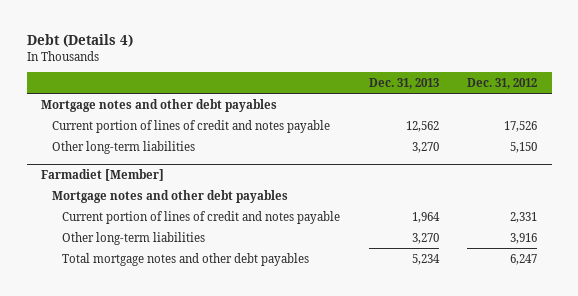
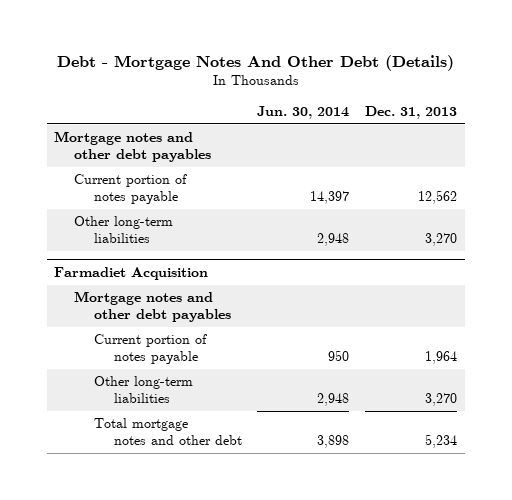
- Debt (Details 4)
+ Debt - Mortgage Notes And Other Debt (Details)
- | Dec. 31, 2013 | Dec. 31, 2012
+ | Jun. 30, 2014 | Dec. 31, 2013
- Current portion of lines of credit and notes payable | 12,562 | 17,526
+ Current portion of notes payable | 14,397 | 12,562
- Farmadiet [Member]
+ Farmadiet Acquisition
- Current portion of lines of credit and notes payable | 1,964 | 2,331
+ Current portion of notes payable | 950 | 1,964
- Total mortgage notes and other debt payables | 5,234 | 6,247
+ Total mortgage notes and other debt | 3,898 | 5,234

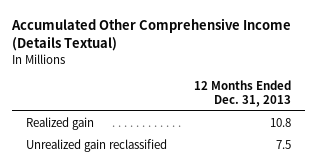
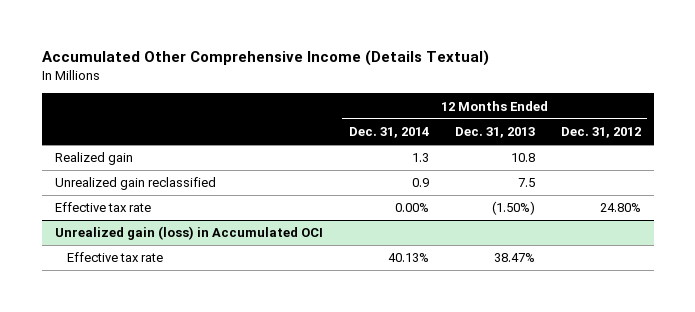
- | 12 Months Ended Dec. 31, 2013
+ | 12 Months Ended Dec. 31, 2014 | 12 Months Ended Dec. 31, 2013 | 12 Months Ended Dec. 31, 2012
+ Effective tax rate | 0.00% | (1.50%) | 24.80%
+ Unrealized gain (loss) in Accumulated OCI
+ Effective tax rate | 40.13% | 38.47% |

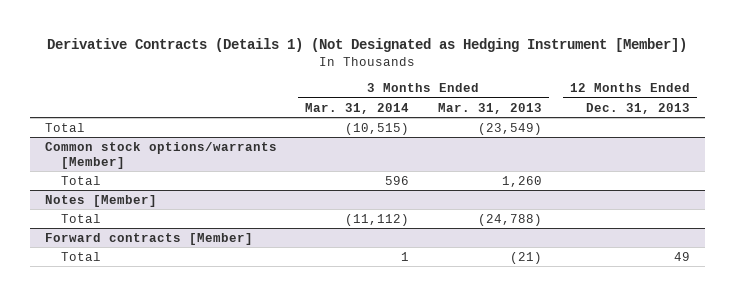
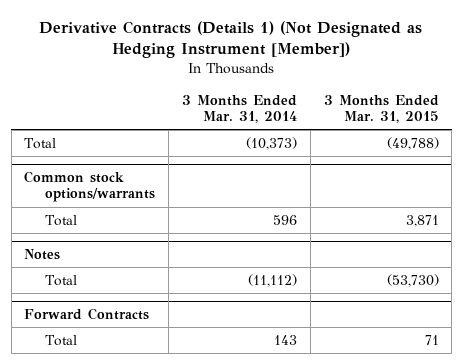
- | 3 Months Ended Mar. 31, 2014 | 3 Months Ended Mar. 31, 2013 | 12 Months Ended Dec. 31, 2013
+ | 3 Months Ended Mar. 31, 2014 | 3 Months Ended Mar. 31, 2015
- Total | (10,515) | (23,549) |
- Common stock options/warrants [Member]
+ Total | (10,373) | (49,788)
+ Common stock options/warrants
- Notes [Member]
+ Notes
- Forward contracts [Member]
- Total | 1 | (21) | 49
+ Forward Contracts
+ Total | 143 | 71

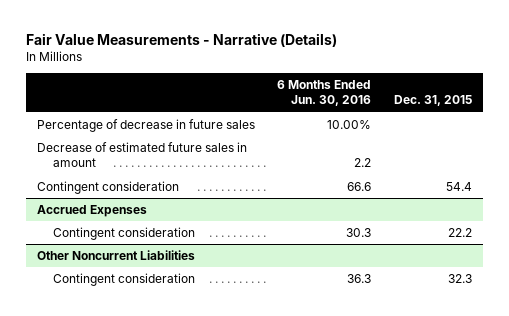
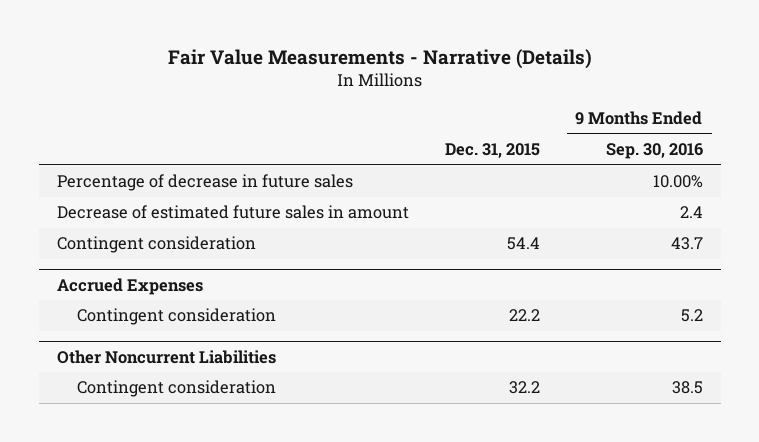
- | 6 Months Ended Jun. 30, 2016 | Dec. 31, 2015
+ | Dec. 31, 2015 | 9 Months Ended Sep. 30, 2016
@ Other Noncurrent Liabilities
- Contingent consideration | 36.3 | 32.3
+ Contingent consideration | 32.2 | 38.5

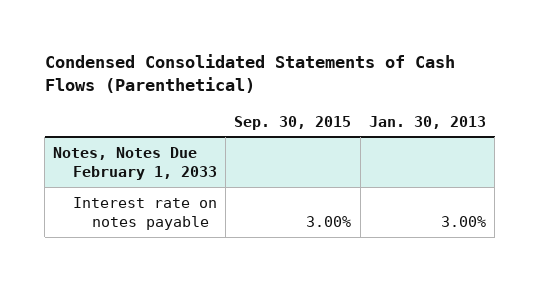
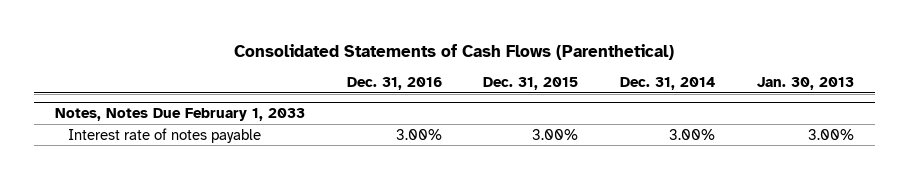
- Condensed Consolidated Statements of Cash Flows (Parenthetical)
+ Consolidated Statements of Cash Flows (Parenthetical)
- | Sep. 30, 2015 | Jan. 30, 2013
+ | Dec. 31, 2016 | Dec. 31, 2015 | Dec. 31, 2014 | Jan. 30, 2013
@ Notes, Notes Due February 1, 2033
- Interest rate on notes payable | 3.00% | 3.00%
+ Interest rate of notes payable | 3.00% | 3.00% | 3.00% | 3.00%

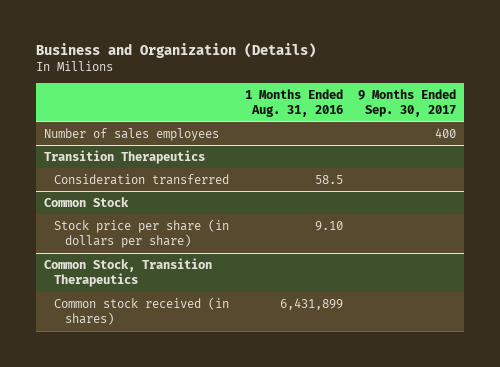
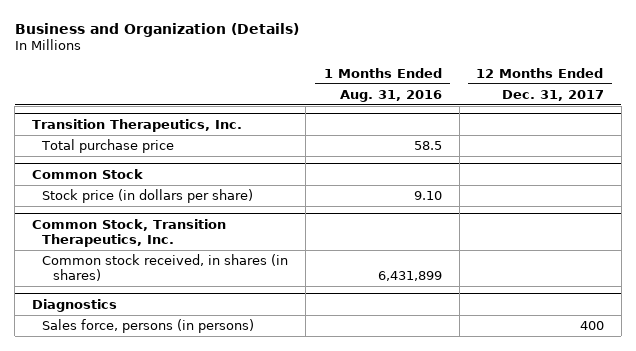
- | 1 Months Ended Aug. 31, 2016 | 9 Months Ended Sep. 30, 2017
+ | 1 Months Ended Aug. 31, 2016 | 12 Months Ended Dec. 31, 2017
- Number of sales employees | | 400
- Transition Therapeutics
- Consideration transferred | 58.5 |
+ Transition Therapeutics, Inc.
+ Total purchase price | 58.5 |
@ Common Stock
- Stock price per share (in dollars per share) | 9.10 |
- Common Stock, Transition Therapeutics
- Common stock received (in shares) | 6,431,899 |
@ Common Stock
+ Stock price (in dollars per share) | 9.10 |
+ Common Stock, Transition Therapeutics, Inc.
+ Common stock received, in shares (in shares) | 6,431,899 |
+ Diagnostics
+ Sales force, persons (in persons) | | 400

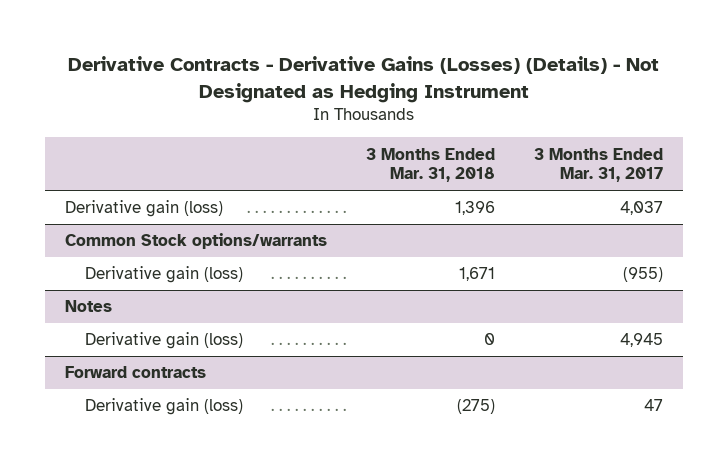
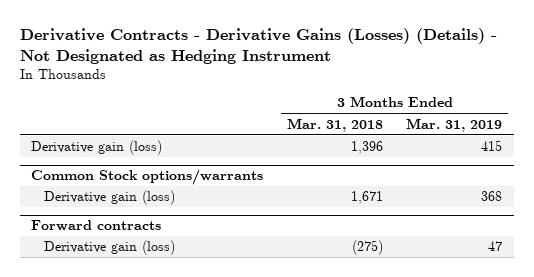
- | 3 Months Ended Mar. 31, 2018 | 3 Months Ended Mar. 31, 2017
+ | 3 Months Ended Mar. 31, 2018 | 3 Months Ended Mar. 31, 2019
- Notes
- Derivative gain (loss) | 0 | 4,945

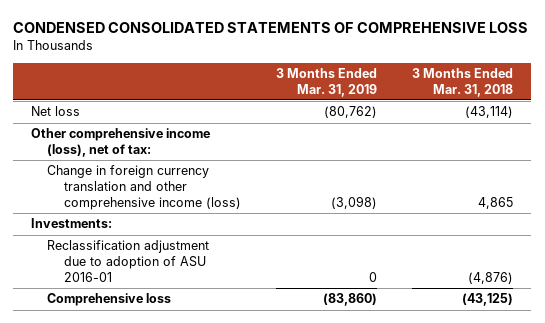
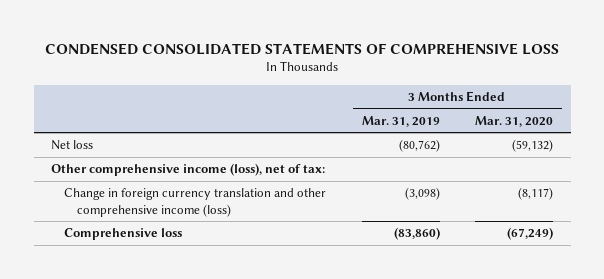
- | 3 Months Ended Mar. 31, 2019 | 3 Months Ended Mar. 31, 2018
+ | 3 Months Ended Mar. 31, 2019 | 3 Months Ended Mar. 31, 2020
- Investments:
- Reclassification adjustment due to adoption of ASU 2016-01 | 0 | (4,876)

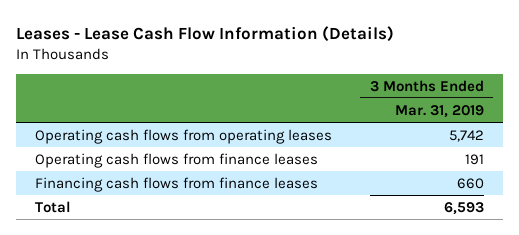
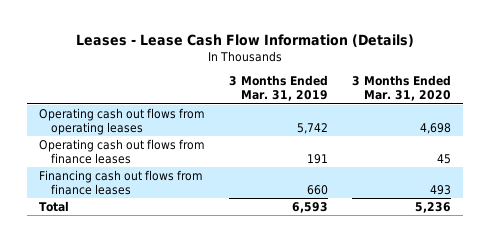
- | 3 Months Ended Mar. 31, 2019
+ | 3 Months Ended Mar. 31, 2019 | 3 Months Ended Mar. 31, 2020
- Operating cash flows from operating leases | 5,742
- Operating cash flows from finance leases | 191
- Financing cash flows from finance leases | 660
+ Operating cash out flows from operating leases | 5,742 | 4,698
+ Operating cash out flows from finance leases | 191 | 45
+ Financing cash out flows from finance leases | 660 | 493

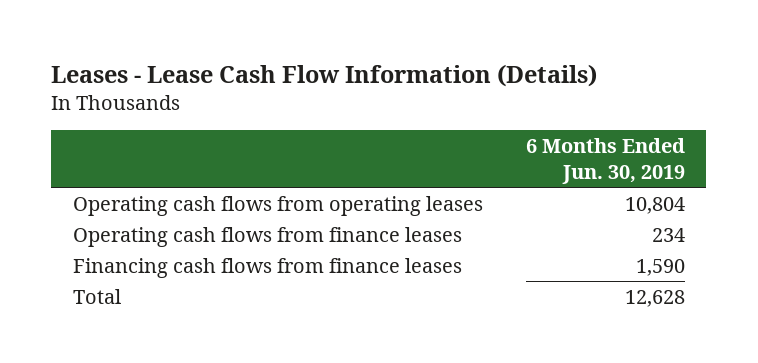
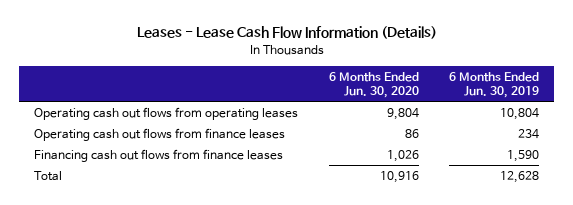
- | 6 Months Ended Jun. 30, 2019
+ | 6 Months Ended Jun. 30, 2020 | 6 Months Ended Jun. 30, 2019
- Operating cash flows from operating leases | 10,804
- Operating cash flows from finance leases | 234
- Financing cash flows from finance leases | 1,590
+ Operating cash out flows from operating leases | 9,804 | 10,804
+ Operating cash out flows from finance leases | 86 | 234
+ Financing cash out flows from finance leases | 1,026 | 1,590

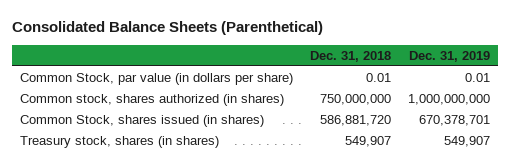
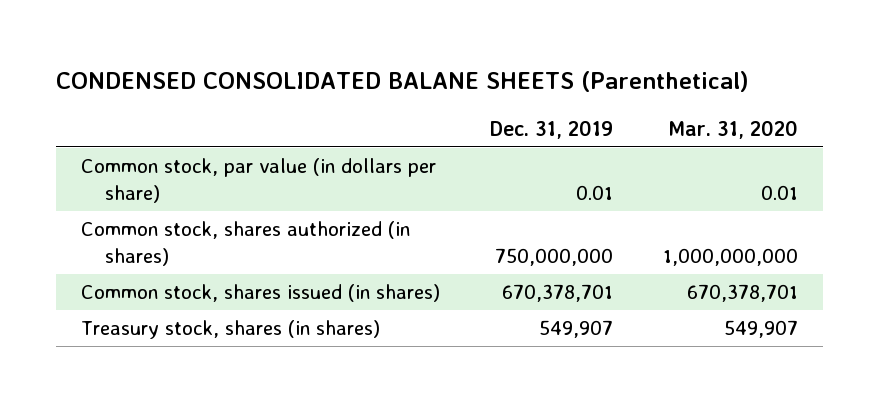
- Consolidated Balance Sheets (Parenthetical)
+ CONDENSED CONSOLIDATED BALANE SHEETS (Parenthetical)
- | Dec. 31, 2018 | Dec. 31, 2019
+ | Dec. 31, 2019 | Mar. 31, 2020
- Common Stock, par value (in dollars per share) | 0.01 | 0.01
- Common stock, shares authorized (in shares) | 750,000,000 | 1,000,000,000
- Common Stock, shares issued (in shares) | 586,881,720 | 670,378,701
+ Common stock, par value (in dollars per share) | 0.01 | 0.01
+ Common stock, shares authorized (in shares) | 750,000,000 | 1,000,000,000
+ Common stock, shares issued (in shares) | 670,378,701 | 670,378,701

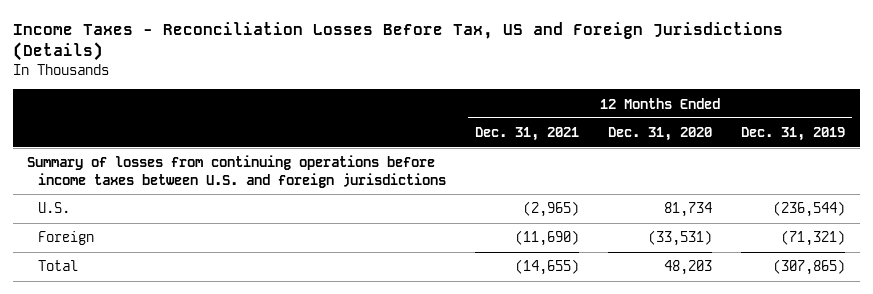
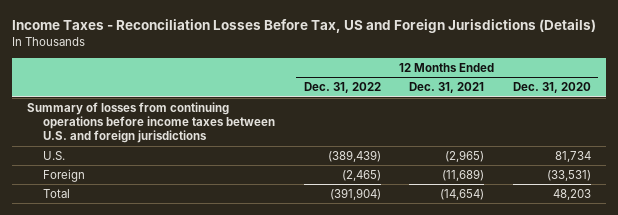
- | 12 Months Ended Dec. 31, 2021 | 12 Months Ended Dec. 31, 2020 | 12 Months Ended Dec. 31, 2019
+ | 12 Months Ended Dec. 31, 2022 | 12 Months Ended Dec. 31, 2021 | 12 Months Ended Dec. 31, 2020
- Foreign | (11,690) | (33,531) | (71,321)
- Total | (14,655) | 48,203 | (307,865)
+ Foreign | (2,465) | (11,689) | (33,531)
+ Total | (391,904) | (14,654) | 48,203

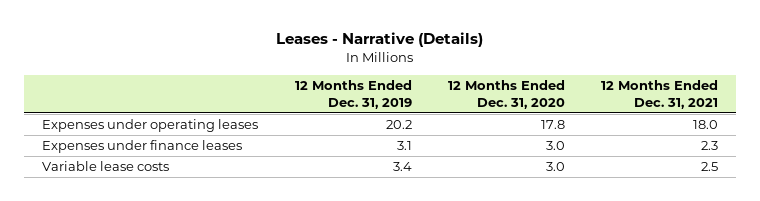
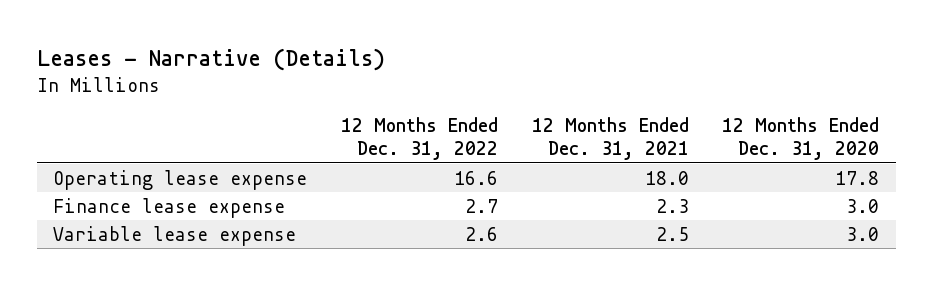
- | 12 Months Ended Dec. 31, 2019 | 12 Months Ended Dec. 31, 2020 | 12 Months Ended Dec. 31, 2021
+ | 12 Months Ended Dec. 31, 2022 | 12 Months Ended Dec. 31, 2021 | 12 Months Ended Dec. 31, 2020
- Expenses under operating leases | 20.2 | 17.8 | 18.0
- Expenses under finance leases | 3.1 | 3.0 | 2.3
- Variable lease costs | 3.4 | 3.0 | 2.5
+ Operating lease expense | 16.6 | 18.0 | 17.8
+ Finance lease expense | 2.7 | 2.3 | 3.0
+ Variable lease expense | 2.6 | 2.5 | 3.0

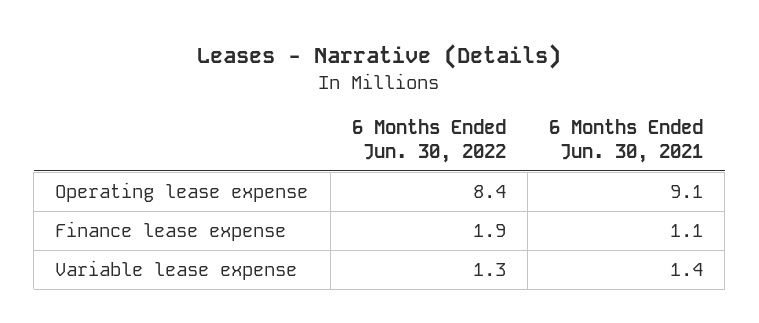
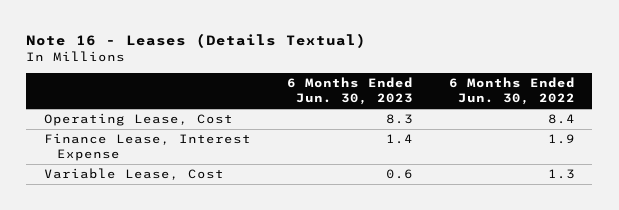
- Leases - Narrative (Details)
+ Note 16 - Leases (Details Textual)
- | 6 Months Ended Jun. 30, 2022 | 6 Months Ended Jun. 30, 2021
+ | 6 Months Ended Jun. 30, 2023 | 6 Months Ended Jun. 30, 2022
- Operating lease expense | 8.4 | 9.1
- Finance lease expense | 1.9 | 1.1
- Variable lease expense | 1.3 | 1.4
+ Operating Lease, Cost | 8.3 | 8.4
+ Finance Lease, Interest Expense | 1.4 | 1.9
+ Variable Lease, Cost | 0.6 | 1.3

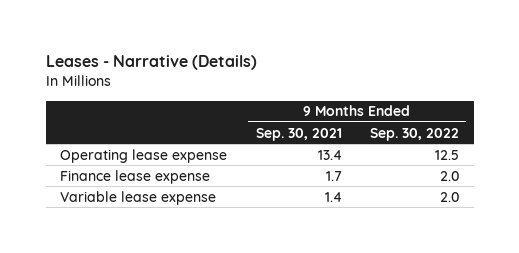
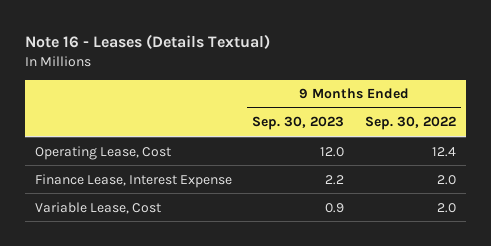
- Leases - Narrative (Details)
+ Note 16 - Leases (Details Textual)
- | 9 Months Ended Sep. 30, 2021 | 9 Months Ended Sep. 30, 2022
+ | 9 Months Ended Sep. 30, 2023 | 9 Months Ended Sep. 30, 2022
- Operating lease expense | 13.4 | 12.5
- Finance lease expense | 1.7 | 2.0
- Variable lease expense | 1.4 | 2.0
+ Operating Lease, Cost | 12.0 | 12.4
+ Finance Lease, Interest Expense | 2.2 | 2.0
+ Variable Lease, Cost | 0.9 | 2.0

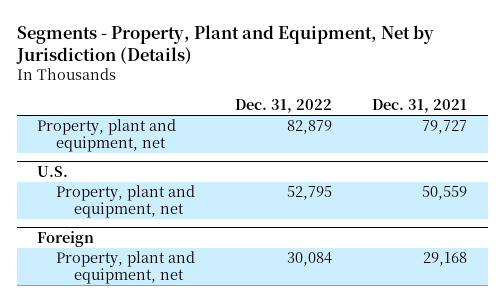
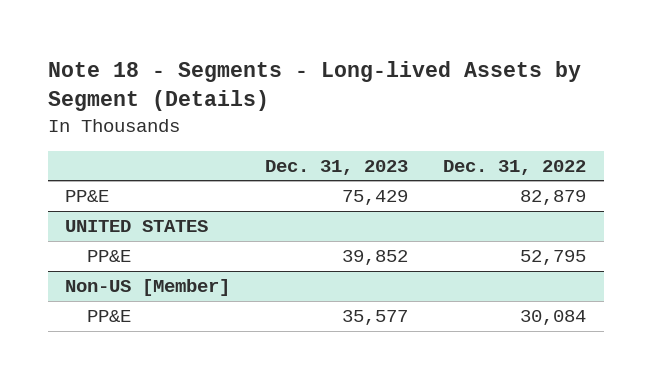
- Segments - Property, Plant and Equipment, Net by Jurisdiction (Details)
+ Note 18 - Segments - Long-lived Assets by Segment (Details)
- | Dec. 31, 2022 | Dec. 31, 2021
+ | Dec. 31, 2023 | Dec. 31, 2022
- Property, plant and equipment, net | 82,879 | 79,727
- U.S.
- Property, plant and equipment, net | 52,795 | 50,559
- Foreign
- Property, plant and equipment, net | 30,084 | 29,168
+ PP&E | 75,429 | 82,879
+ UNITED STATES
+ PP&E | 39,852 | 52,795
+ Non-US [Member]
+ PP&E | 35,577 | 30,084

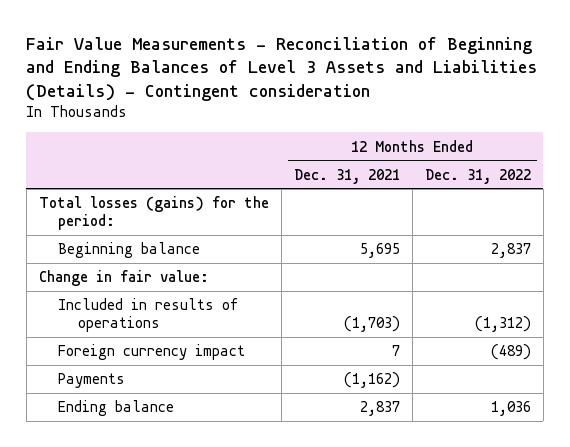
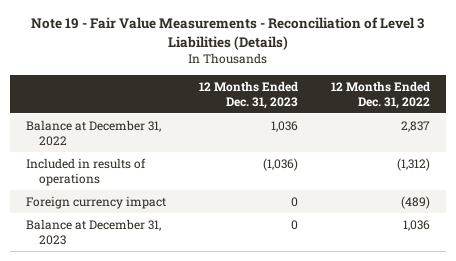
- Fair Value Measurements - Reconciliation of Beginning and Ending Balances of Level 3 Assets and Liabilities (Details) - Contingent consideration
+ Note 19 - Fair Value Measurements - Reconciliation of Level 3 Liabilities (Details)
- | 12 Months Ended Dec. 31, 2021 | 12 Months Ended Dec. 31, 2022
+ | 12 Months Ended Dec. 31, 2023 | 12 Months Ended Dec. 31, 2022
- Total losses (gains) for the period:
- Beginning balance | 5,695 | 2,837
- Change in fair value:
+ Balance at December 31, 2022 | 1,036 | 2,837
- Payments | (1,162) |
- Ending balance | 2,837 | 1,036
+ Balance at December 31, 2023 | 0 | 1,036

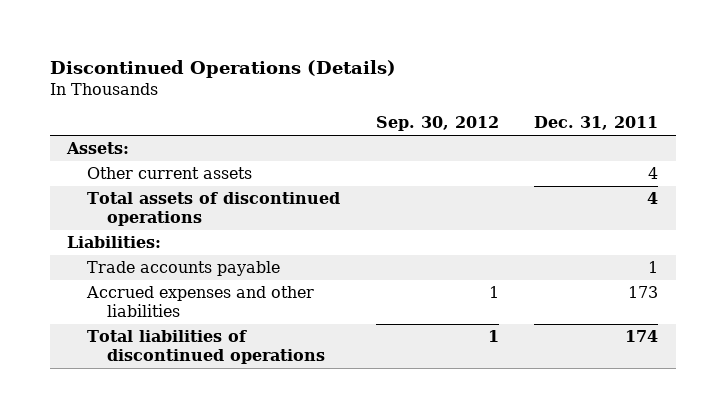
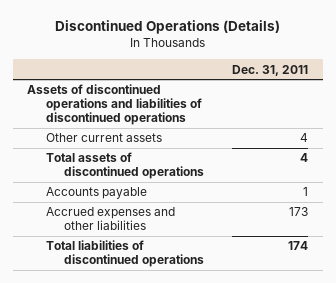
- | Sep. 30, 2012 | Dec. 31, 2011
+ | Dec. 31, 2011
- Assets:
+ Assets of discontinued operations and liabilities of discontinued operations
- Liabilities:
- Trade accounts payable | | 1
+ Accounts payable | 1

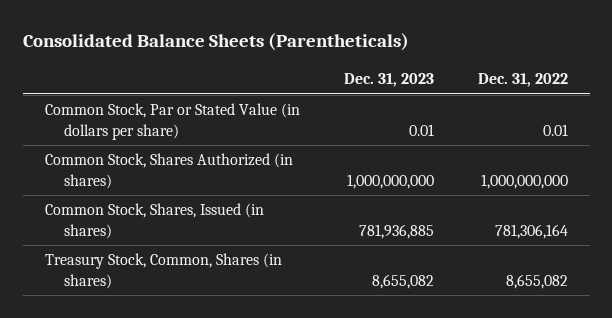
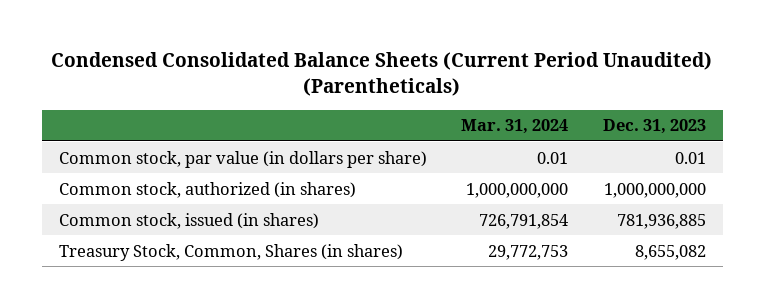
- Consolidated Balance Sheets (Parentheticals)
+ Condensed Consolidated Balance Sheets (Current Period Unaudited) (Parentheticals)
- | Dec. 31, 2023 | Dec. 31, 2022
+ | Mar. 31, 2024 | Dec. 31, 2023
- Common Stock, Par or Stated Value (in dollars per share) | 0.01 | 0.01
- Common Stock, Shares Authorized (in shares) | 1,000,000,000 | 1,000,000,000
- Common Stock, Shares, Issued (in shares) | 781,936,885 | 781,306,164
+ Common stock, par value (in dollars per share) | 0.01 | 0.01
+ Common stock, authorized (in shares) | 1,000,000,000 | 1,000,000,000
+ Common stock, issued (in shares) | 726,791,854 | 781,936,885

